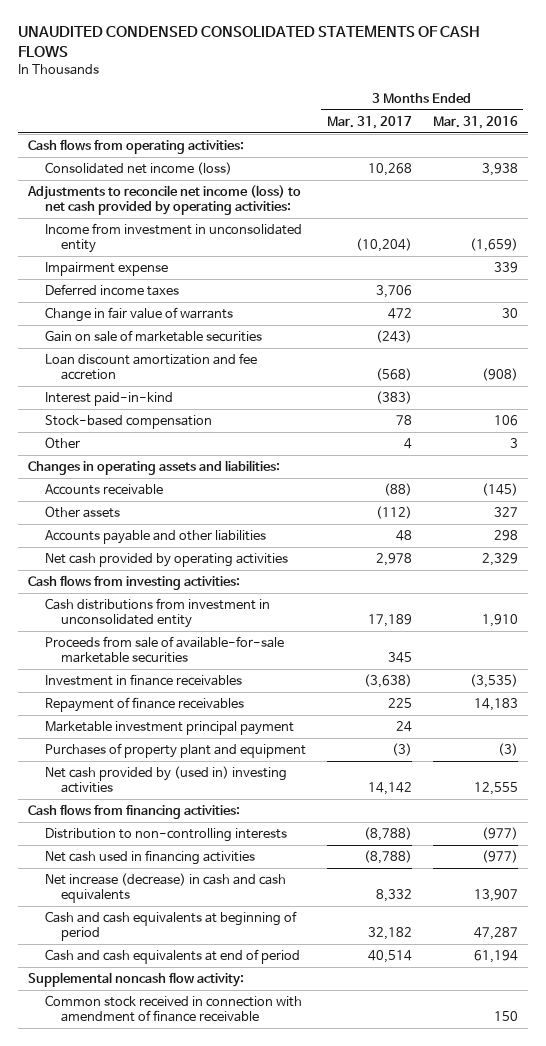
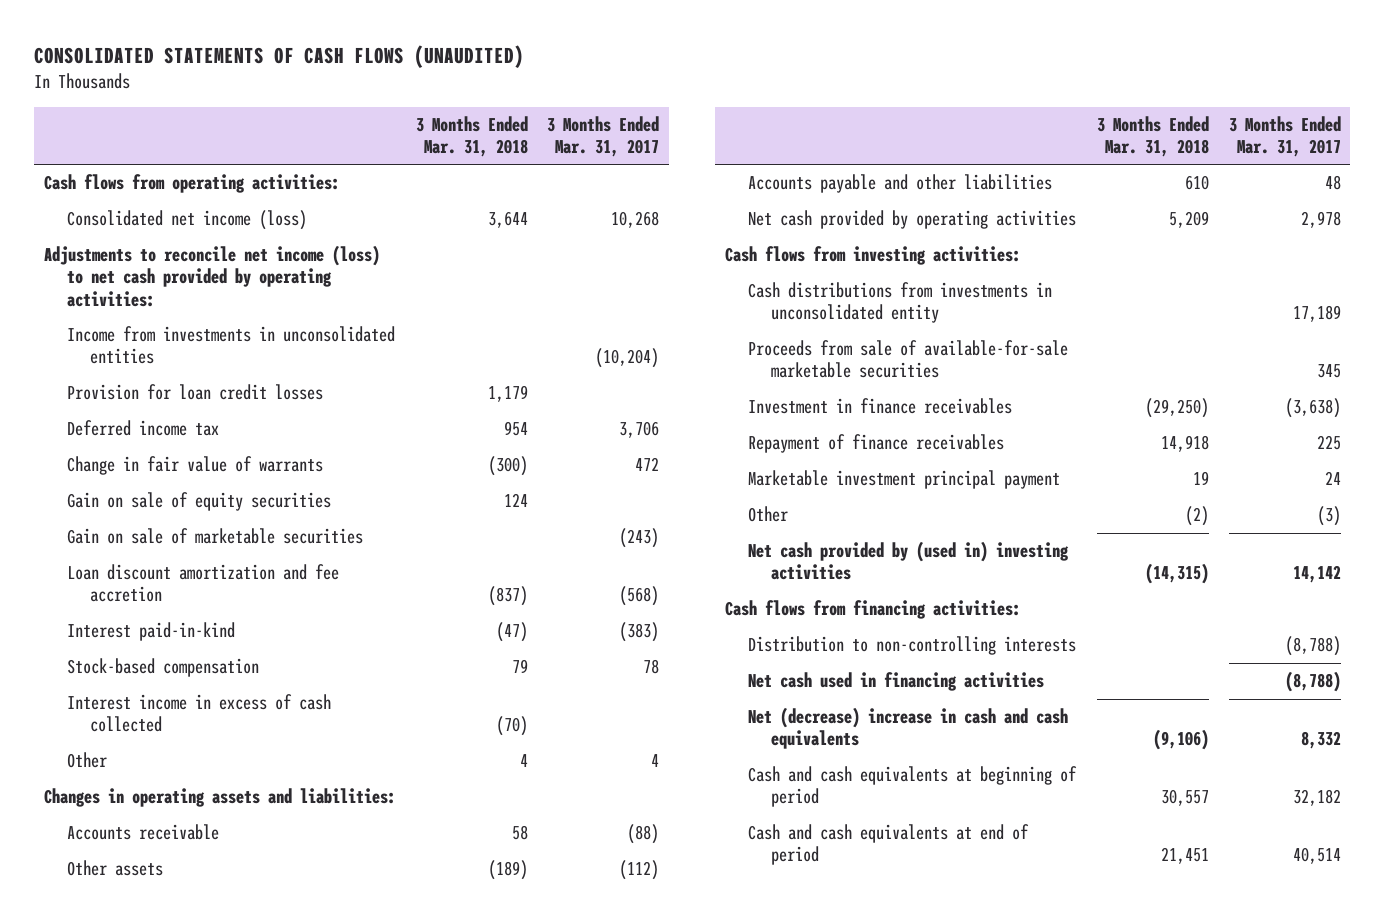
- UNAUDITED CONDENSED CONSOLIDATED STATEMENTS OF CASH FLOWS
+ CONSOLIDATED STATEMENTS OF CASH FLOWS (UNAUDITED)
- | 3 Months Ended Mar. 31, 2017 | 3 Months Ended Mar. 31, 2016
+ | 3 Months Ended Mar. 31, 2018 | 3 Months Ended Mar. 31, 2017
- Income from investment in unconsolidated entity | (10,204) | (1,659)
- Impairment expense | | 339
- Deferred income taxes | 3,706 |
+ Income from investments in unconsolidated entities | | (10,204)
+ Provision for loan credit losses | 1,179 |
+ Deferred income tax | 954 | 3,706
+ Gain on sale of equity securities | 124 |
+ Interest income in excess of cash collected | (70) |
- Cash distributions from investment in unconsolidated entity | 17,189 | 1,910
+ Cash distributions from investments in unconsolidated entity | | 17,189
- Purchases of property plant and equipment | (3) | (3)
+ Other | (2) | (3)
- Net increase (decrease) in cash and cash equivalents | 8,332 | 13,907
+ Net (decrease) increase in cash and cash equivalents | (9,106) | 8,332
- Supplemental noncash flow activity:
- Common stock received in connection with amendment of finance receivable | | 150

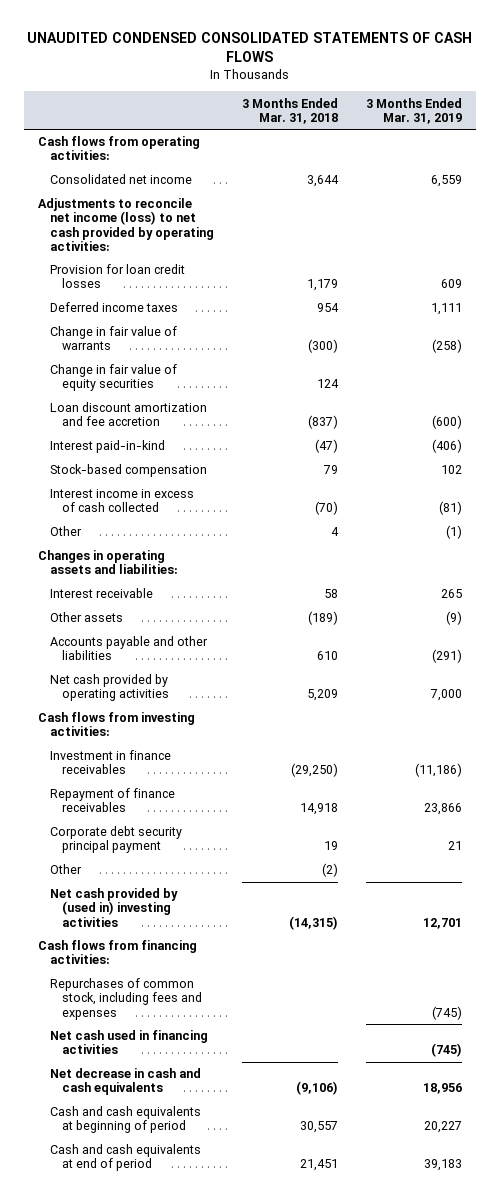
- CONSOLIDATED STATEMENTS OF CASH FLOWS (UNAUDITED)
+ UNAUDITED CONDENSED CONSOLIDATED STATEMENTS OF CASH FLOWS
- | 3 Months Ended Mar. 31, 2018 | 3 Months Ended Mar. 31, 2017
+ | 3 Months Ended Mar. 31, 2018 | 3 Months Ended Mar. 31, 2019
- Consolidated net income (loss) | 3,644 | 10,268
+ Consolidated net income | 3,644 | 6,559
- Income from investments in unconsolidated entities | | (10,204)
- Deferred income tax | 954 | 3,706
+ Deferred income taxes | 954 | 1,111
- Gain on sale of equity securities | 124 |
- Gain on sale of marketable securities | | (243)
+ Change in fair value of equity securities | 124 |
- Accounts receivable | 58 | (88)
+ Interest receivable | 58 | 265
- Cash distributions from investments in unconsolidated entity | | 17,189
- Proceeds from sale of available-for-sale marketable securities | | 345
- Marketable investment principal payment | 19 | 24
+ Corporate debt security principal payment | 19 | 21
- Distribution to non-controlling interests | | (8,788)
+ Repurchases of common stock, including fees and expenses | | (745)
- Net (decrease) increase in cash and cash equivalents | (9,106) | 8,332
+ Net decrease in cash and cash equivalents | (9,106) | 18,956

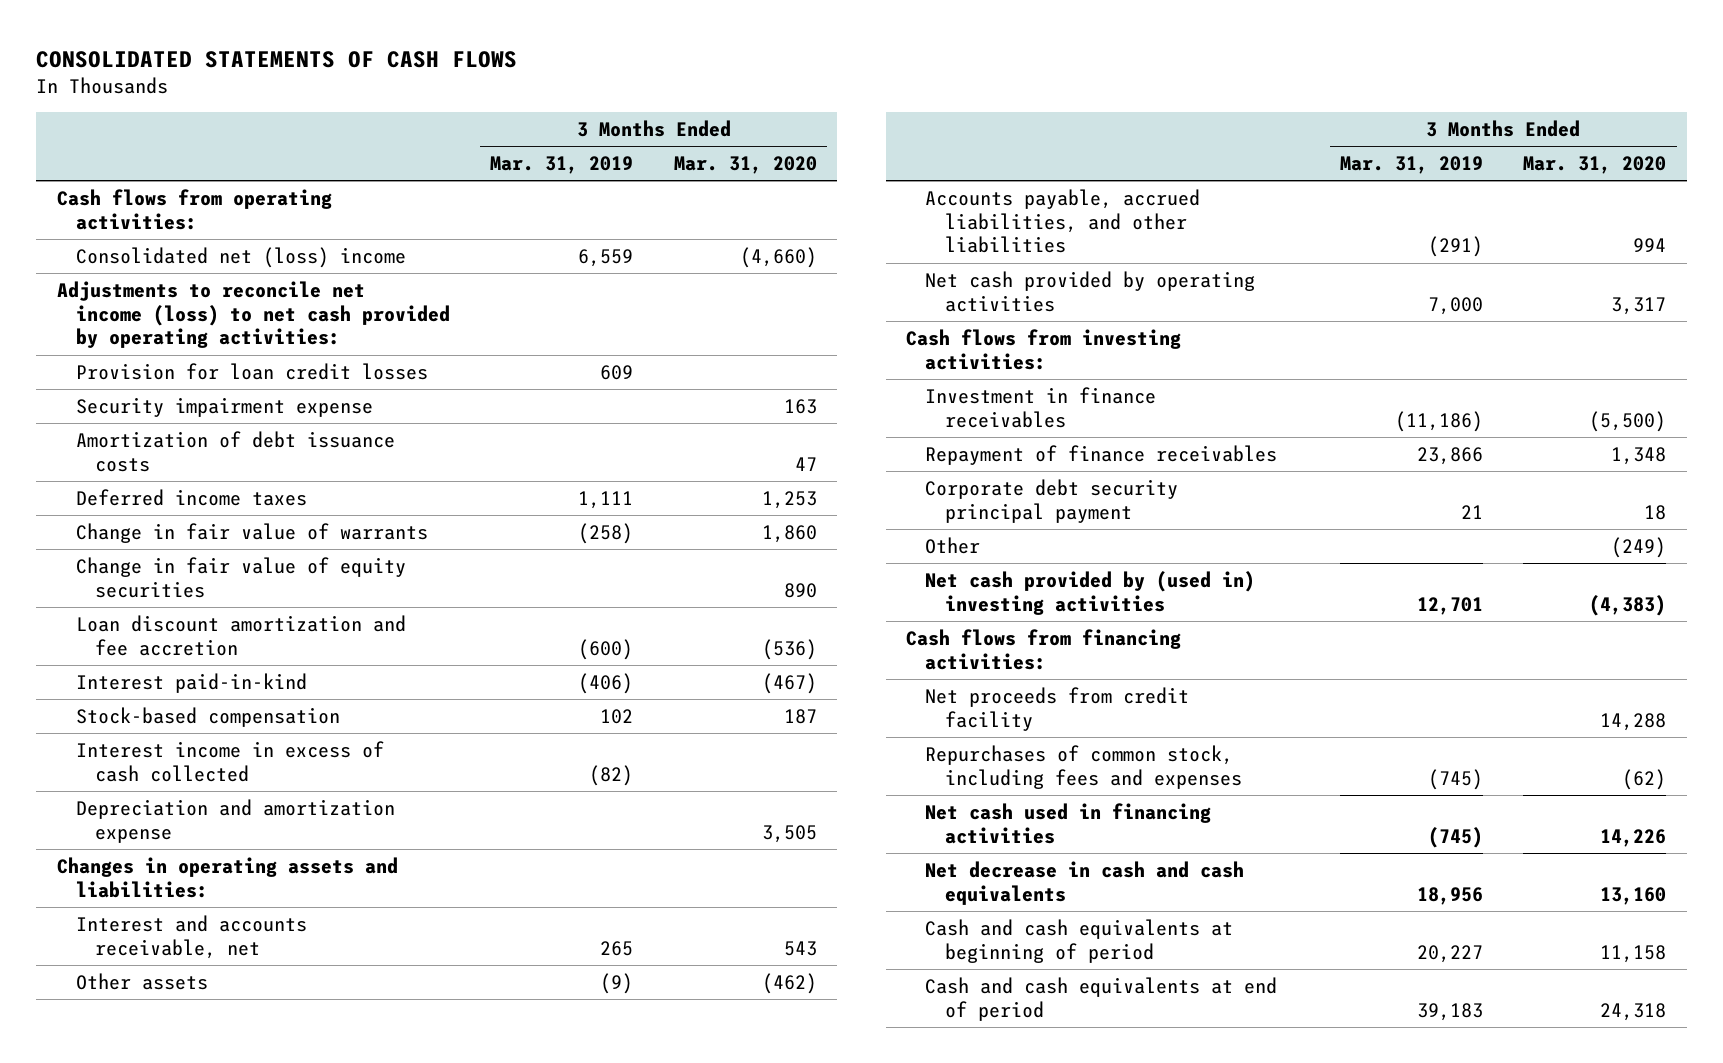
- UNAUDITED CONDENSED CONSOLIDATED STATEMENTS OF CASH FLOWS
+ CONSOLIDATED STATEMENTS OF CASH FLOWS
- | 3 Months Ended Mar. 31, 2018 | 3 Months Ended Mar. 31, 2019
+ | 3 Months Ended Mar. 31, 2019 | 3 Months Ended Mar. 31, 2020
- Consolidated net income | 3,644 | 6,559
+ Consolidated net (loss) income | 6,559 | (4,660)
+ Security impairment expense | | 163
+ Amortization of debt issuance costs | | 47
- Interest income in excess of cash collected | (70) | (81)
- Other | 4 | (1)
+ Interest income in excess of cash collected | (82) |
+ Depreciation and amortization expense | | 3,505
- Interest receivable | 58 | 265
+ Interest and accounts receivable, net | 265 | 543
- Accounts payable and other liabilities | 610 | (291)
+ Accounts payable, accrued liabilities, and other liabilities | (291) | 994
+ Net proceeds from credit facility | | 14,288

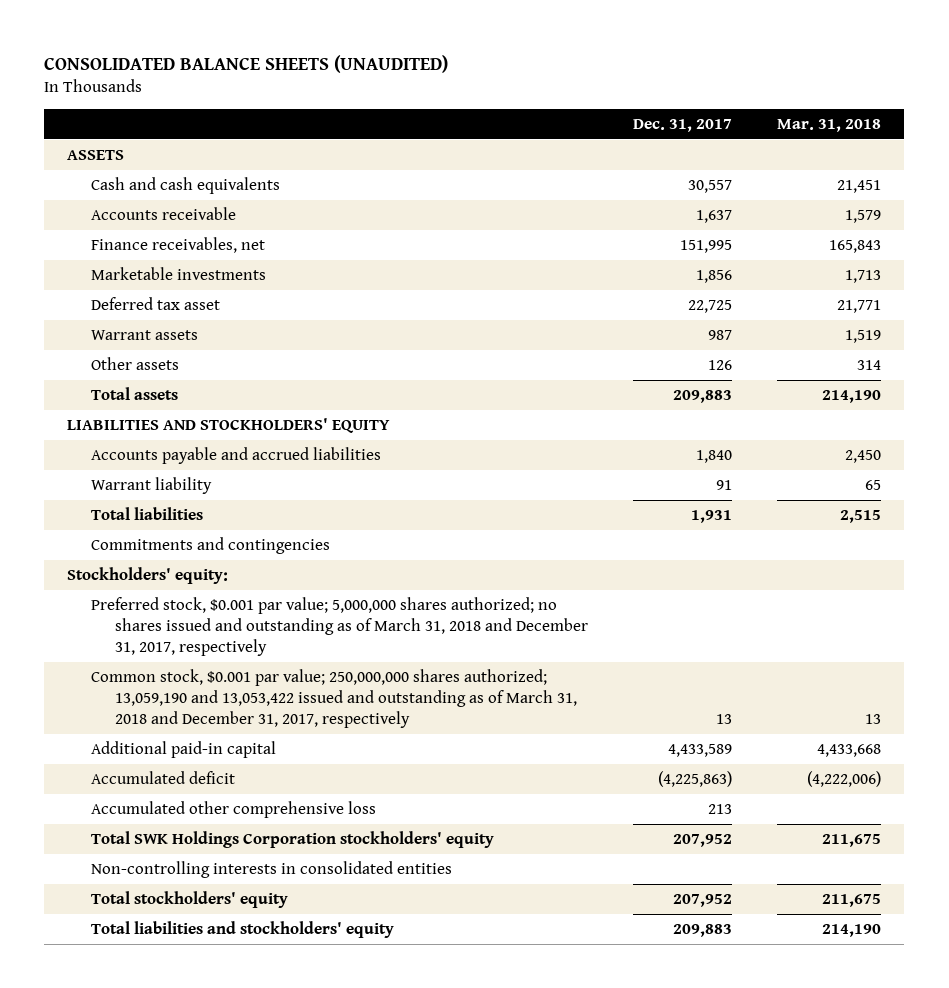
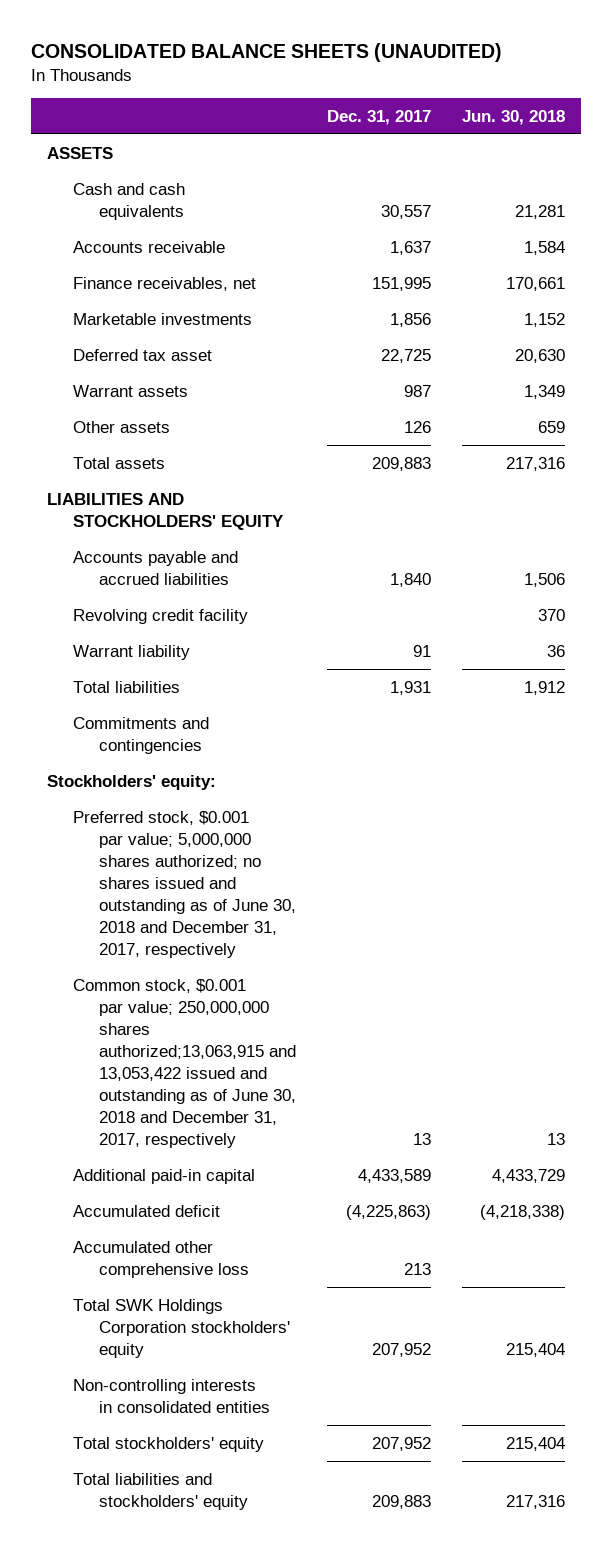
- | Dec. 31, 2017 | Mar. 31, 2018
+ | Dec. 31, 2017 | Jun. 30, 2018
+ Revolving credit facility | | 370
- Preferred stock, $0.001 par value; 5,000,000 shares authorized; no shares issued and outstanding as of March 31, 2018 and December 31, 2017, respectively
- Common stock, $0.001 par value; 250,000,000 shares authorized; 13,059,190 and 13,053,422 issued and outstanding as of March 31, 2018 and December 31, 2017, respectively | 13 | 13
+ Preferred stock, $0.001 par value; 5,000,000 shares authorized; no shares issued and outstanding as of June 30, 2018 and December 31, 2017, respectively
+ Common stock, $0.001 par value; 250,000,000 shares authorized;13,063,915 and 13,053,422 issued and outstanding as of June 30, 2018 and December 31, 2017, respectively | 13 | 13

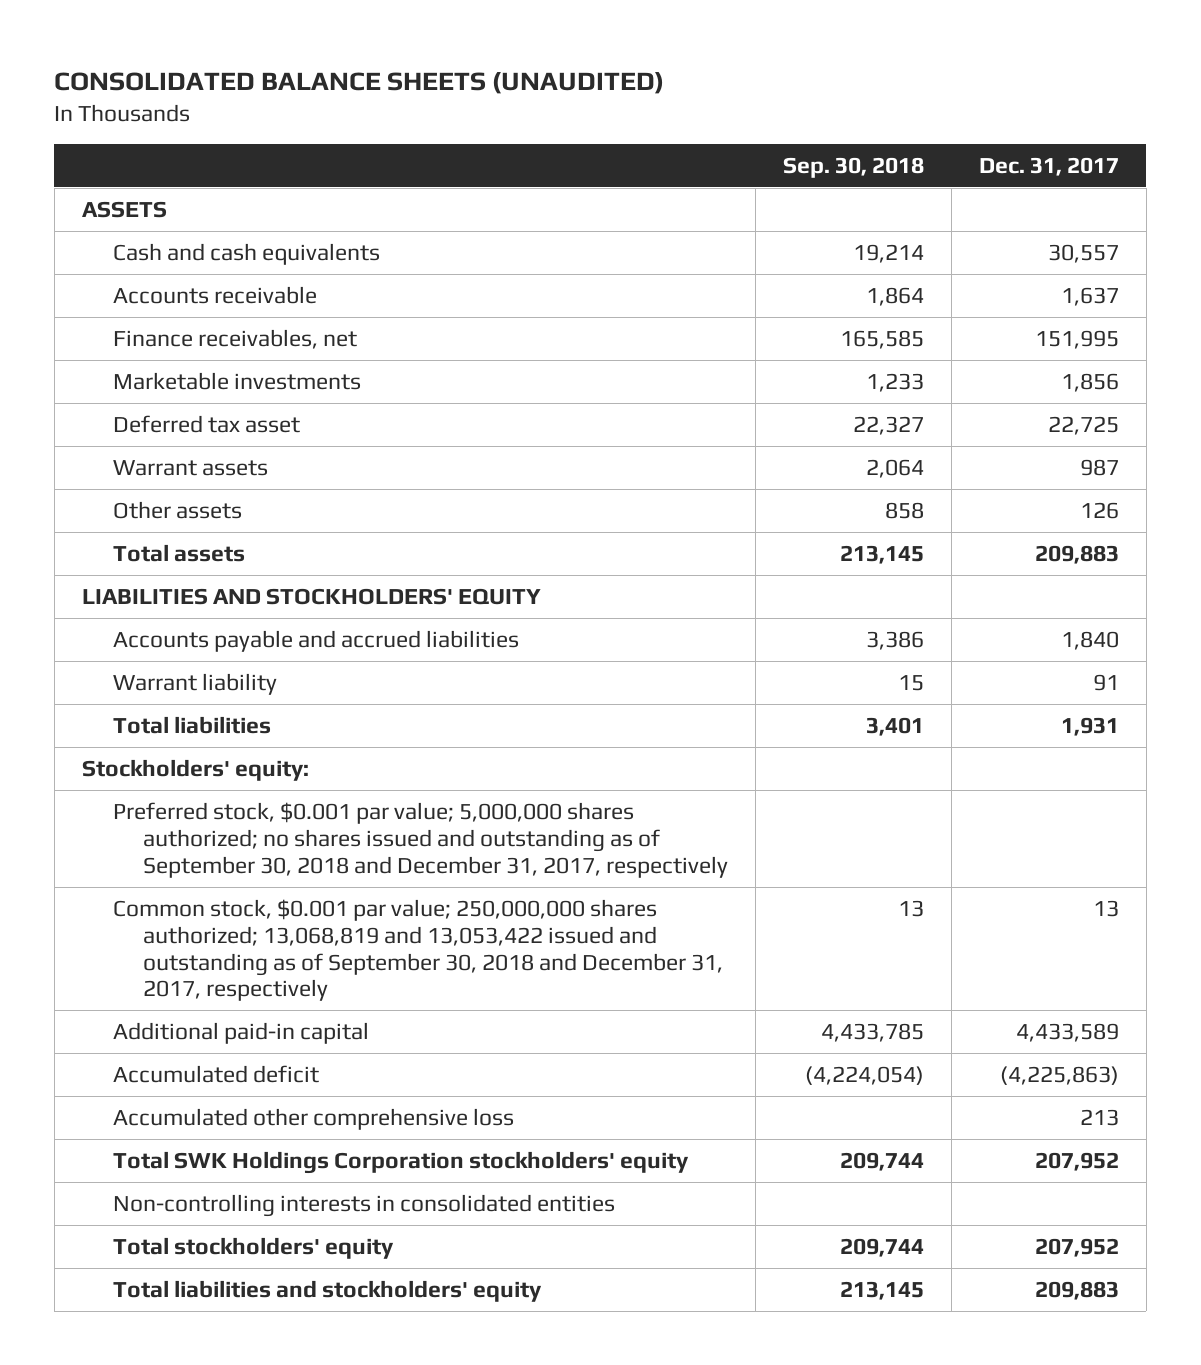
- | Dec. 31, 2017 | Jun. 30, 2018
+ | Sep. 30, 2018 | Dec. 31, 2017
- Revolving credit facility | | 370
- Commitments and contingencies
- Preferred stock, $0.001 par value; 5,000,000 shares authorized; no shares issued and outstanding as of June 30, 2018 and December 31, 2017, respectively
- Common stock, $0.001 par value; 250,000,000 shares authorized;13,063,915 and 13,053,422 issued and outstanding as of June 30, 2018 and December 31, 2017, respectively | 13 | 13
+ Preferred stock, $0.001 par value; 5,000,000 shares authorized; no shares issued and outstanding as of September 30, 2018 and December 31, 2017, respectively
+ Common stock, $0.001 par value; 250,000,000 shares authorized; 13,068,819 and 13,053,422 issued and outstanding as of September 30, 2018 and December 31, 2017, respectively | 13 | 13

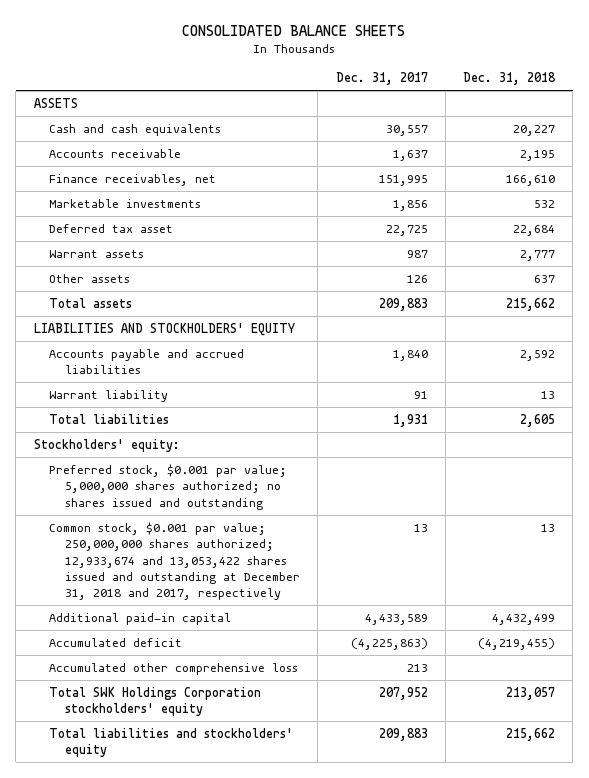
- CONSOLIDATED BALANCE SHEETS (UNAUDITED)
+ CONSOLIDATED BALANCE SHEETS
- | Sep. 30, 2018 | Dec. 31, 2017
+ | Dec. 31, 2017 | Dec. 31, 2018
- Preferred stock, $0.001 par value; 5,000,000 shares authorized; no shares issued and outstanding as of September 30, 2018 and December 31, 2017, respectively
- Common stock, $0.001 par value; 250,000,000 shares authorized; 13,068,819 and 13,053,422 issued and outstanding as of September 30, 2018 and December 31, 2017, respectively | 13 | 13
+ Preferred stock, $0.001 par value; 5,000,000 shares authorized; no shares issued and outstanding
+ Common stock, $0.001 par value; 250,000,000 shares authorized; 12,933,674 and 13,053,422 shares issued and outstanding at December 31, 2018 and 2017, respectively | 13 | 13
- Non-controlling interests in consolidated entities
- Total stockholders' equity | 209,744 | 207,952

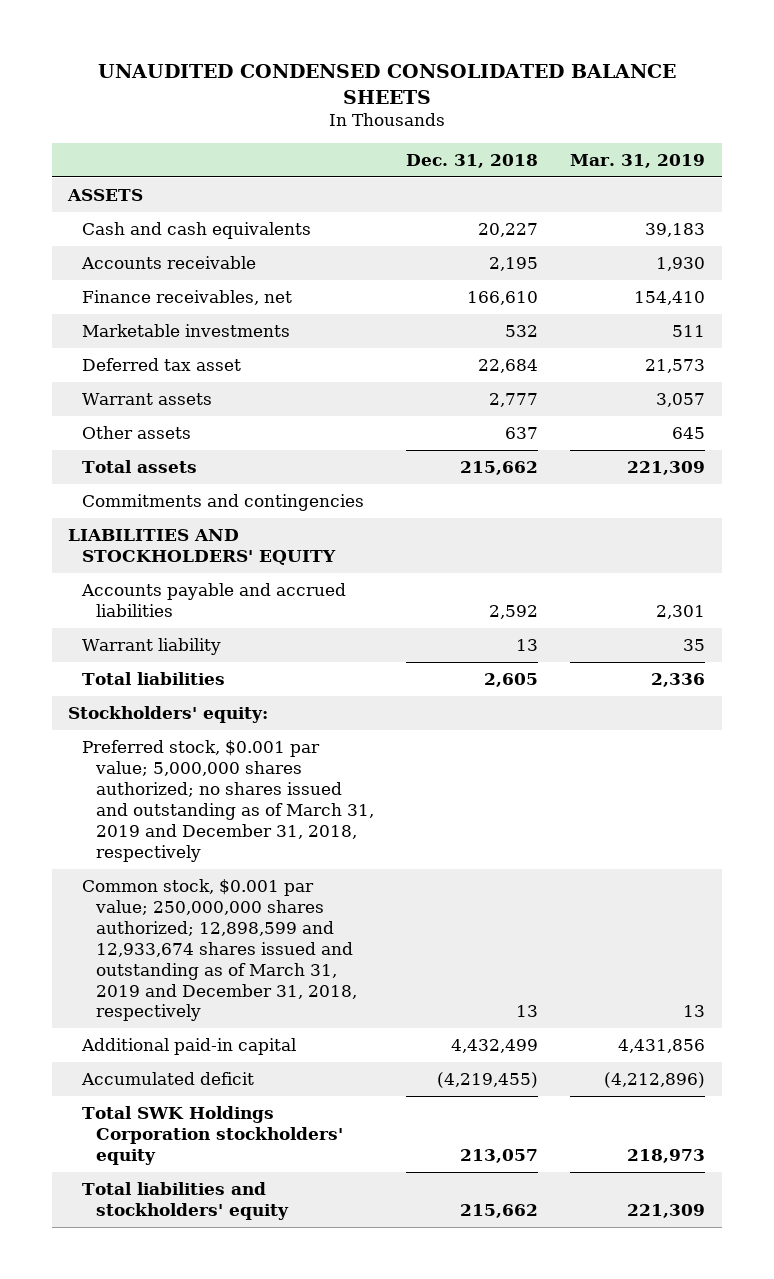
- CONSOLIDATED BALANCE SHEETS
+ UNAUDITED CONDENSED CONSOLIDATED BALANCE SHEETS
- | Dec. 31, 2017 | Dec. 31, 2018
+ | Dec. 31, 2018 | Mar. 31, 2019
+ Commitments and contingencies
- Preferred stock, $0.001 par value; 5,000,000 shares authorized; no shares issued and outstanding
- Common stock, $0.001 par value; 250,000,000 shares authorized; 12,933,674 and 13,053,422 shares issued and outstanding at December 31, 2018 and 2017, respectively | 13 | 13
+ Preferred stock, $0.001 par value; 5,000,000 shares authorized; no shares issued and outstanding as of March 31, 2019 and December 31, 2018, respectively
+ Common stock, $0.001 par value; 250,000,000 shares authorized; 12,898,599 and 12,933,674 shares issued and outstanding as of March 31, 2019 and December 31, 2018, respectively | 13 | 13
- Accumulated other comprehensive loss | 213 |

